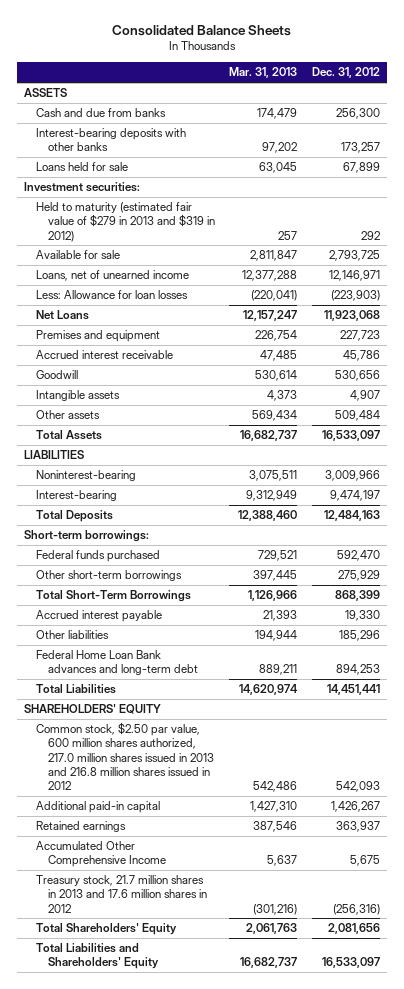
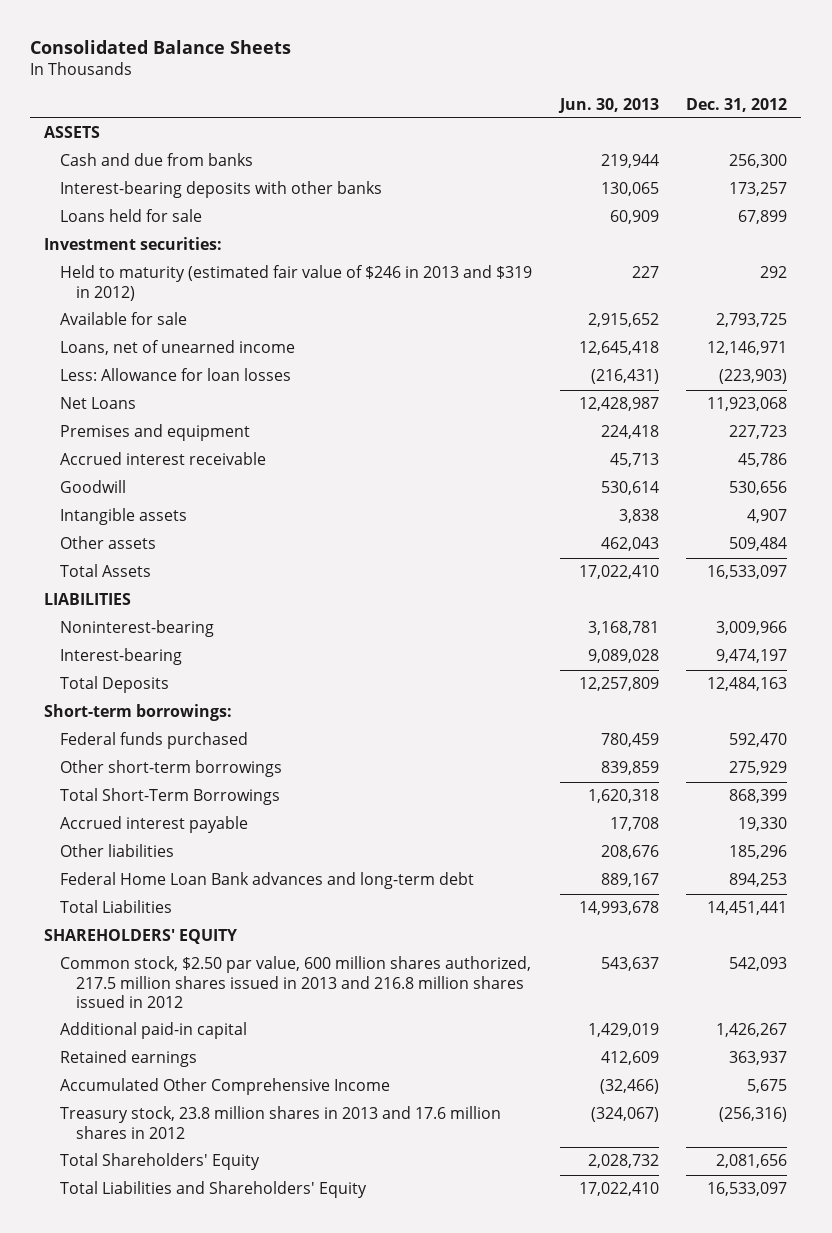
- | Mar. 31, 2013 | Dec. 31, 2012
+ | Jun. 30, 2013 | Dec. 31, 2012
- Held to maturity (estimated fair value of $279 in 2013 and $319 in 2012) | 257 | 292
+ Held to maturity (estimated fair value of $246 in 2013 and $319 in 2012) | 227 | 292
- Common stock, $2.50 par value, 600 million shares authorized, 217.0 million shares issued in 2013 and 216.8 million shares issued in 2012 | 542,486 | 542,093
+ Common stock, $2.50 par value, 600 million shares authorized, 217.5 million shares issued in 2013 and 216.8 million shares issued in 2012 | 543,637 | 542,093
- Treasury stock, 21.7 million shares in 2013 and 17.6 million shares in 2012 | (301,216) | (256,316)
+ Treasury stock, 23.8 million shares in 2013 and 17.6 million shares in 2012 | (324,067) | (256,316)

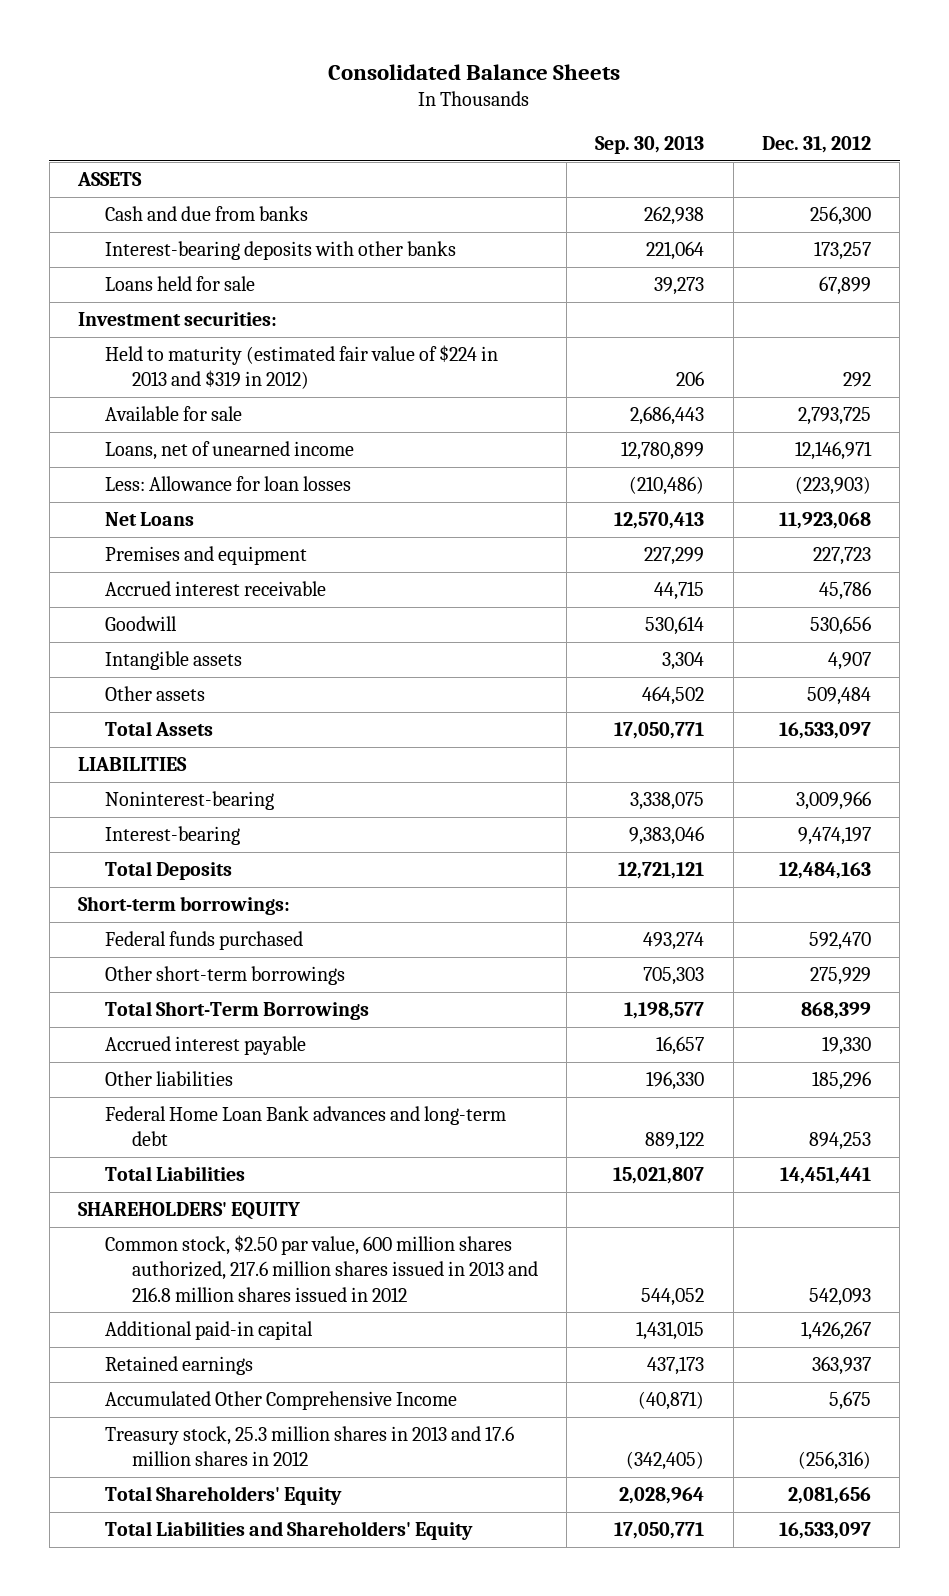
- | Jun. 30, 2013 | Dec. 31, 2012
+ | Sep. 30, 2013 | Dec. 31, 2012
- Held to maturity (estimated fair value of $246 in 2013 and $319 in 2012) | 227 | 292
+ Held to maturity (estimated fair value of $224 in 2013 and $319 in 2012) | 206 | 292
- Common stock, $2.50 par value, 600 million shares authorized, 217.5 million shares issued in 2013 and 216.8 million shares issued in 2012 | 543,637 | 542,093
+ Common stock, $2.50 par value, 600 million shares authorized, 217.6 million shares issued in 2013 and 216.8 million shares issued in 2012 | 544,052 | 542,093
- Treasury stock, 23.8 million shares in 2013 and 17.6 million shares in 2012 | (324,067) | (256,316)
+ Treasury stock, 25.3 million shares in 2013 and 17.6 million shares in 2012 | (342,405) | (256,316)

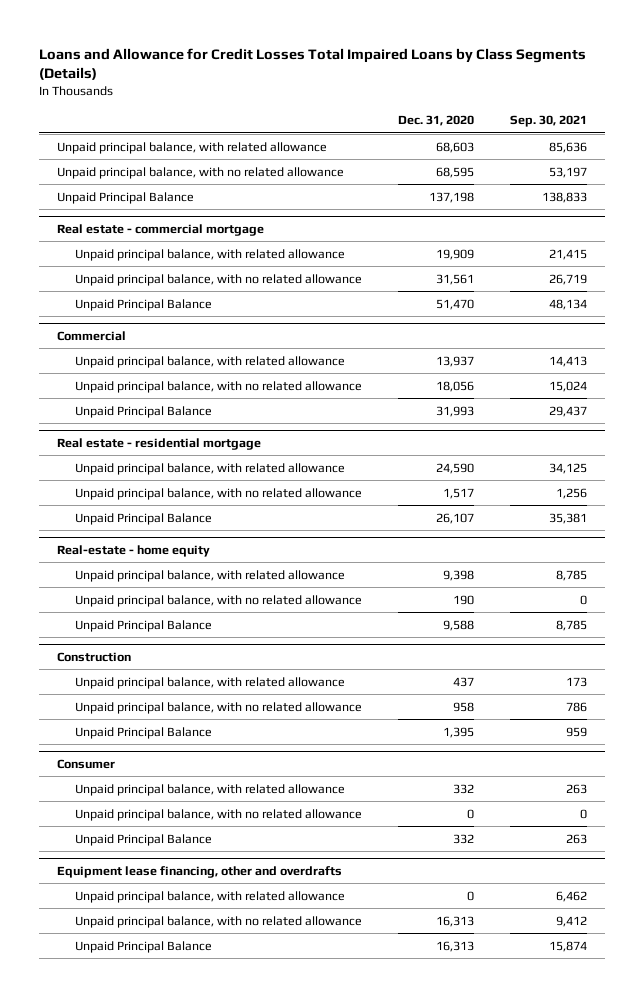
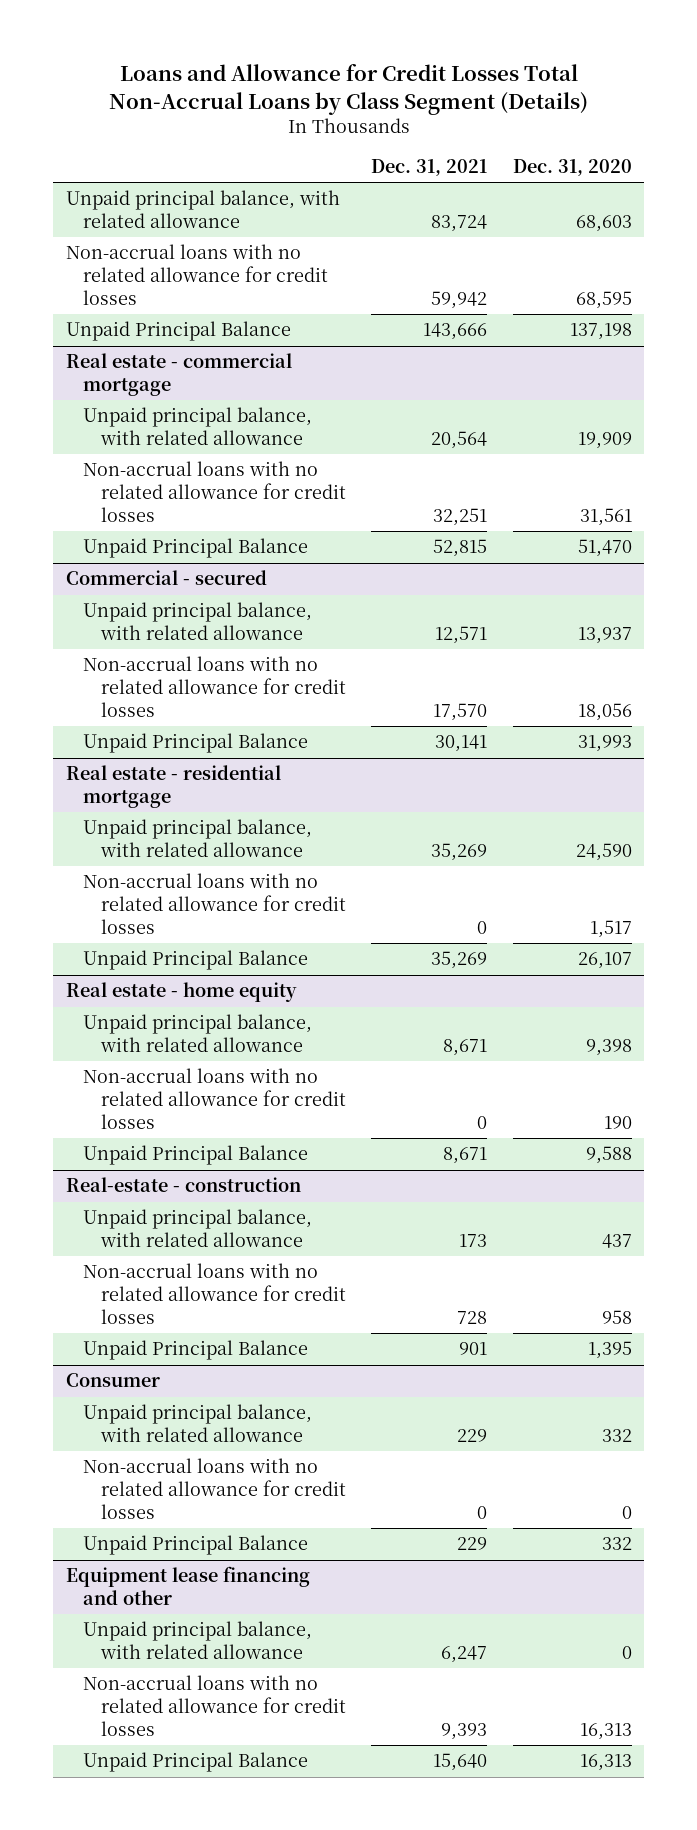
- Loans and Allowance for Credit Losses Total Impaired Loans by Class Segments (Details)
+ Loans and Allowance for Credit Losses Total Non-Accrual Loans by Class Segment (Details)
- | Dec. 31, 2020 | Sep. 30, 2021
+ | Dec. 31, 2021 | Dec. 31, 2020
- Unpaid principal balance, with no related allowance | 68,595 | 53,197
+ Non-accrual loans with no related allowance for credit losses | 59,942 | 68,595
@ Real estate - commercial mortgage
- Unpaid principal balance, with no related allowance | 31,561 | 26,719
+ Non-accrual loans with no related allowance for credit losses | 32,251 | 31,561
- Commercial
+ Commercial - secured
- Unpaid principal balance, with no related allowance | 18,056 | 15,024
+ Non-accrual loans with no related allowance for credit losses | 17,570 | 18,056
@ Real estate - residential mortgage
- Unpaid principal balance, with no related allowance | 1,517 | 1,256
+ Non-accrual loans with no related allowance for credit losses | 0 | 1,517
- Real-estate - home equity
+ Real estate - home equity
- Unpaid principal balance, with no related allowance | 190 | 0
+ Non-accrual loans with no related allowance for credit losses | 0 | 190
- Construction
+ Real-estate - construction
- Unpaid principal balance, with no related allowance | 958 | 786
+ Non-accrual loans with no related allowance for credit losses | 728 | 958
@ Consumer
- Unpaid principal balance, with no related allowance | 0 | 0
+ Non-accrual loans with no related allowance for credit losses | 0 | 0
- Equipment lease financing, other and overdrafts
+ Equipment lease financing and other
- Unpaid principal balance, with no related allowance | 16,313 | 9,412
+ Non-accrual loans with no related allowance for credit losses | 9,393 | 16,313

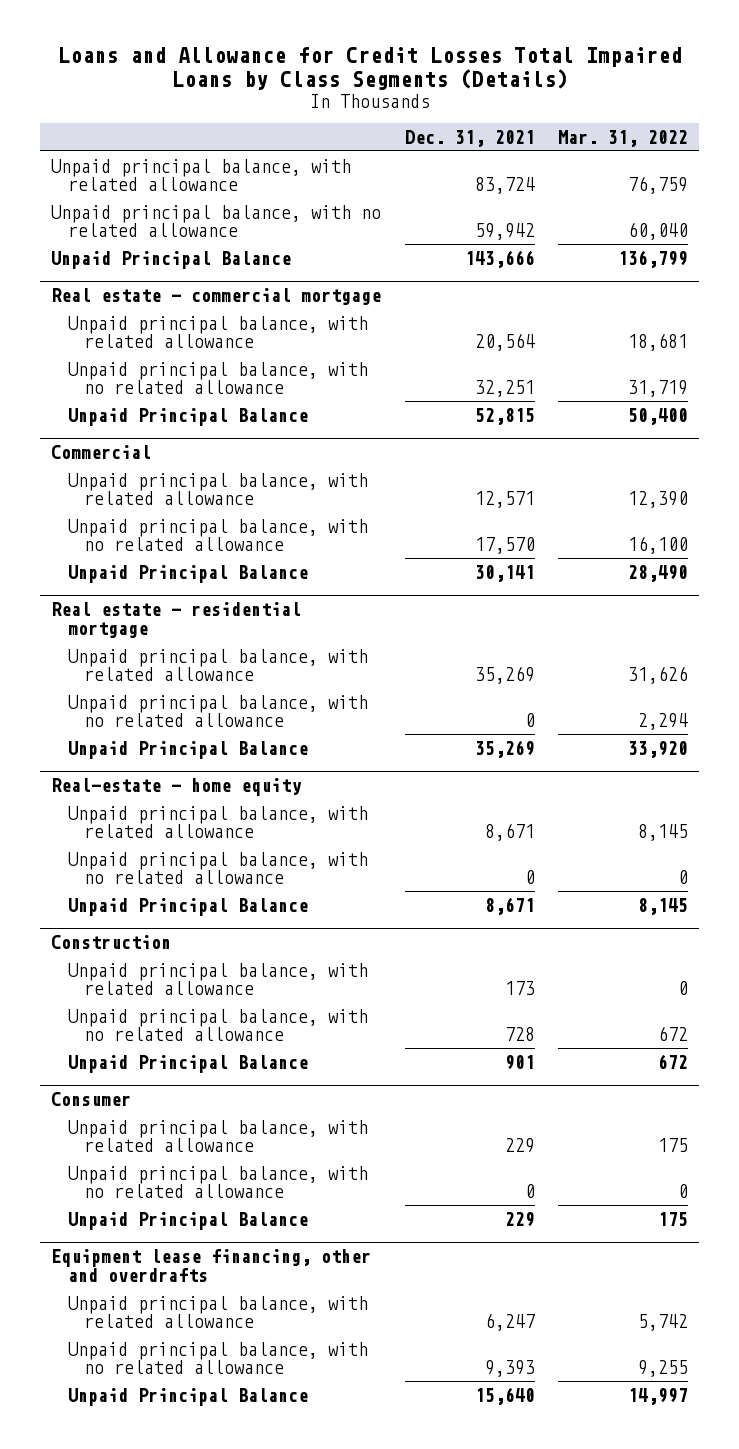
- Loans and Allowance for Credit Losses Total Non-Accrual Loans by Class Segment (Details)
+ Loans and Allowance for Credit Losses Total Impaired Loans by Class Segments (Details)
- | Dec. 31, 2021 | Dec. 31, 2020
+ | Dec. 31, 2021 | Mar. 31, 2022
- Non-accrual loans with no related allowance for credit losses | 59,942 | 68,595
+ Unpaid principal balance, with no related allowance | 59,942 | 60,040
@ Real estate - commercial mortgage
- Non-accrual loans with no related allowance for credit losses | 32,251 | 31,561
+ Unpaid principal balance, with no related allowance | 32,251 | 31,719
- Commercial - secured
+ Commercial
- Non-accrual loans with no related allowance for credit losses | 17,570 | 18,056
+ Unpaid principal balance, with no related allowance | 17,570 | 16,100
@ Real estate - residential mortgage
- Non-accrual loans with no related allowance for credit losses | 0 | 1,517
+ Unpaid principal balance, with no related allowance | 0 | 2,294
- Real estate - home equity
+ Real-estate - home equity
- Non-accrual loans with no related allowance for credit losses | 0 | 190
+ Unpaid principal balance, with no related allowance | 0 | 0
- Real-estate - construction
+ Construction
- Non-accrual loans with no related allowance for credit losses | 728 | 958
+ Unpaid principal balance, with no related allowance | 728 | 672
@ Consumer
- Non-accrual loans with no related allowance for credit losses | 0 | 0
+ Unpaid principal balance, with no related allowance | 0 | 0
- Equipment lease financing and other
+ Equipment lease financing, other and overdrafts
- Non-accrual loans with no related allowance for credit losses | 9,393 | 16,313
+ Unpaid principal balance, with no related allowance | 9,393 | 9,255

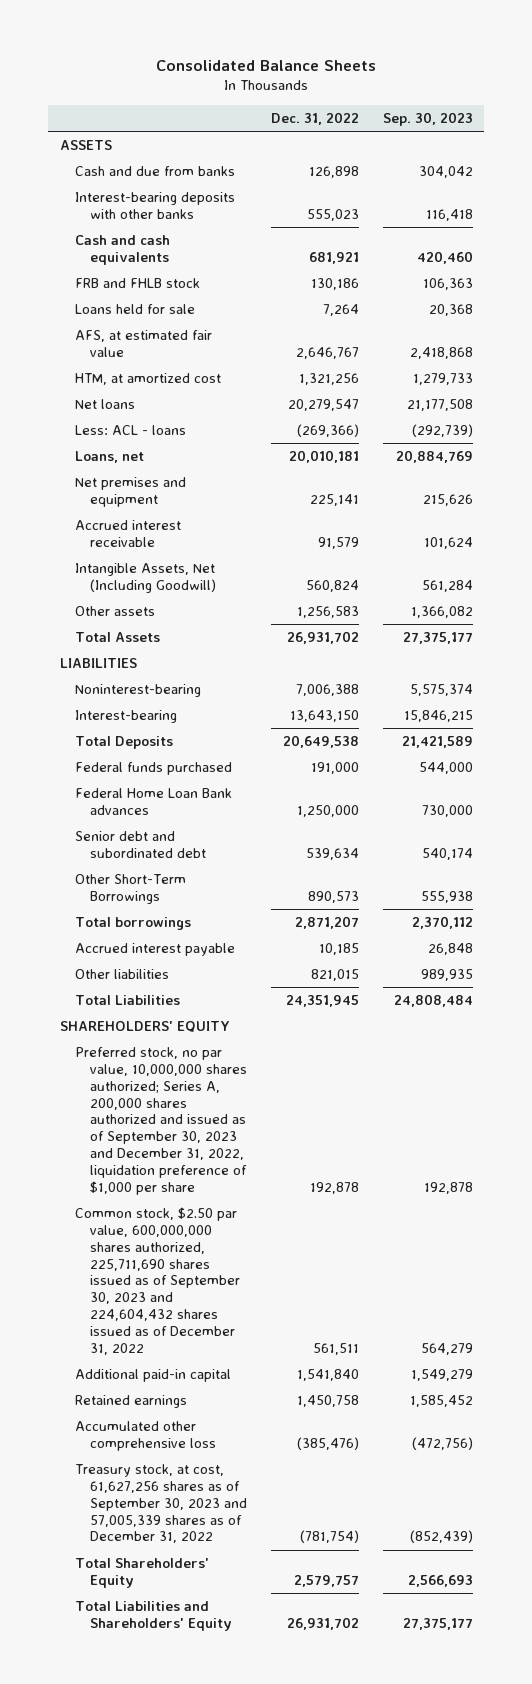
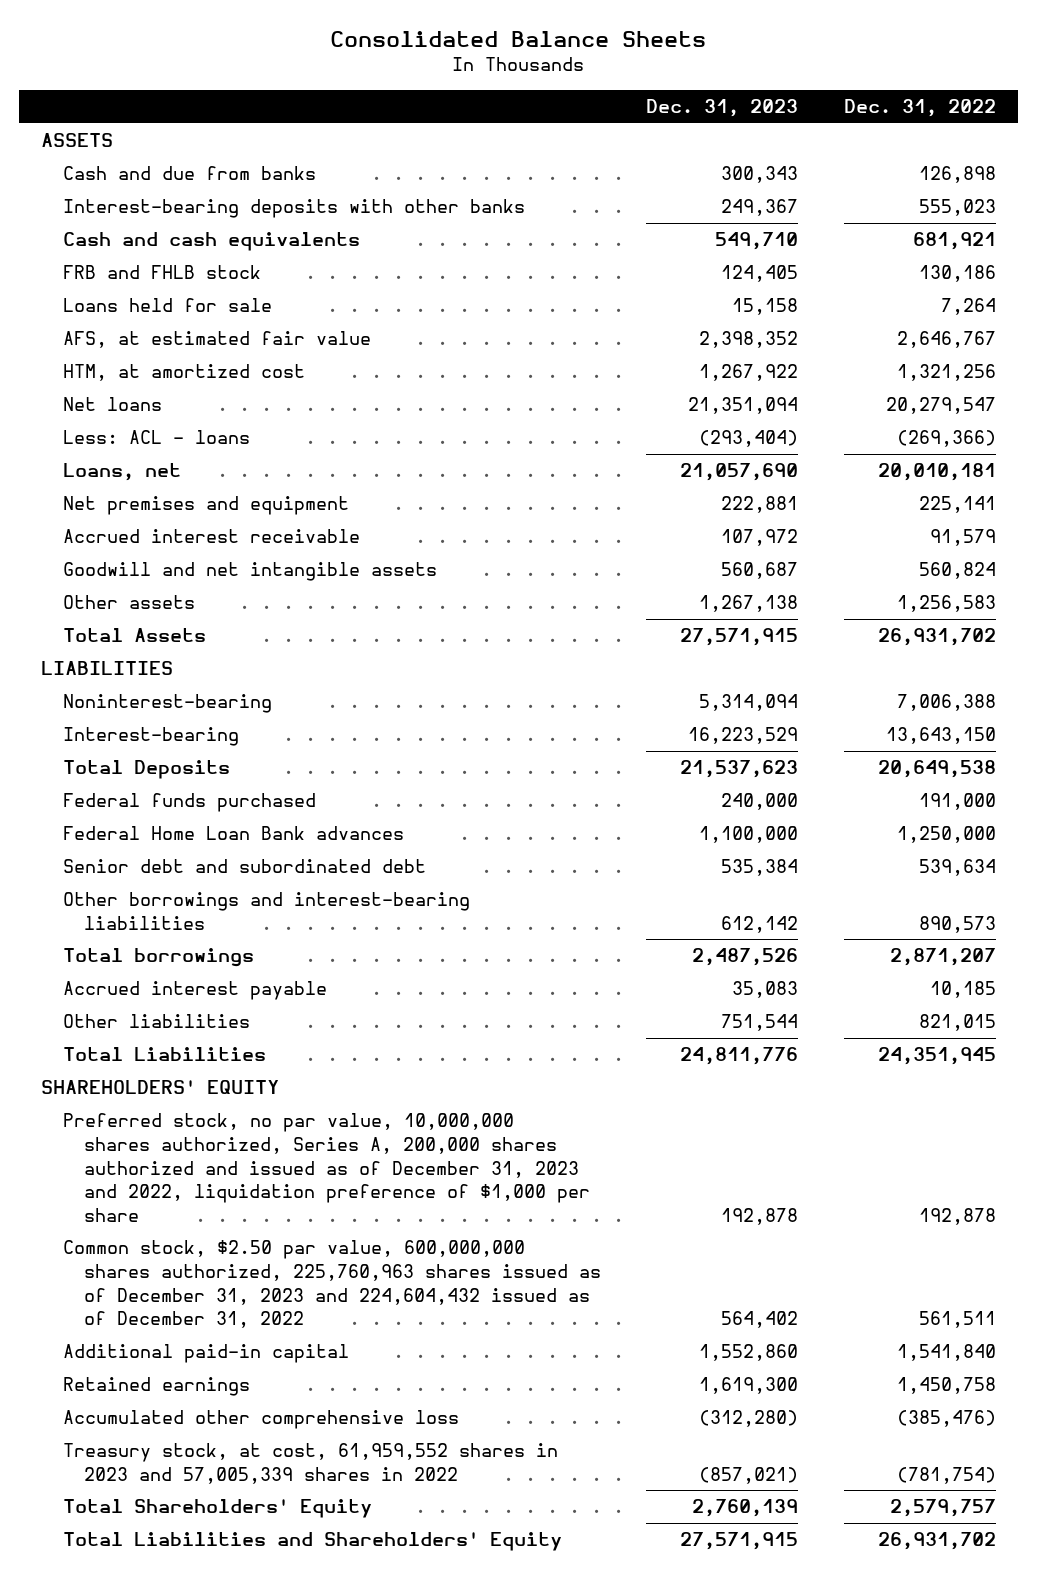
- | Dec. 31, 2022 | Sep. 30, 2023
+ | Dec. 31, 2023 | Dec. 31, 2022
- Intangible Assets, Net (Including Goodwill) | 560,824 | 561,284
+ Goodwill and net intangible assets | 560,687 | 560,824
- Other Short-Term Borrowings | 890,573 | 555,938
+ Other borrowings and interest-bearing liabilities | 612,142 | 890,573
- Preferred stock, no par value, 10,000,000 shares authorized; Series A, 200,000 shares authorized and issued as of September 30, 2023 and December 31, 2022, liquidation preference of $1,000 per share | 192,878 | 192,878
- Common stock, $2.50 par value, 600,000,000 shares authorized, 225,711,690 shares issued as of September 30, 2023 and 224,604,432 shares issued as of December 31, 2022 | 561,511 | 564,279
+ Preferred stock, no par value, 10,000,000 shares authorized, Series A, 200,000 shares authorized and issued as of December 31, 2023 and 2022, liquidation preference of $1,000 per share | 192,878 | 192,878
+ Common stock, $2.50 par value, 600,000,000 shares authorized, 225,760,963 shares issued as of December 31, 2023 and 224,604,432 issued as of December 31, 2022 | 564,402 | 561,511
- Treasury stock, at cost, 61,627,256 shares as of September 30, 2023 and 57,005,339 shares as of December 31, 2022 | (781,754) | (852,439)
+ Treasury stock, at cost, 61,959,552 shares in 2023 and 57,005,339 shares in 2022 | (857,021) | (781,754)

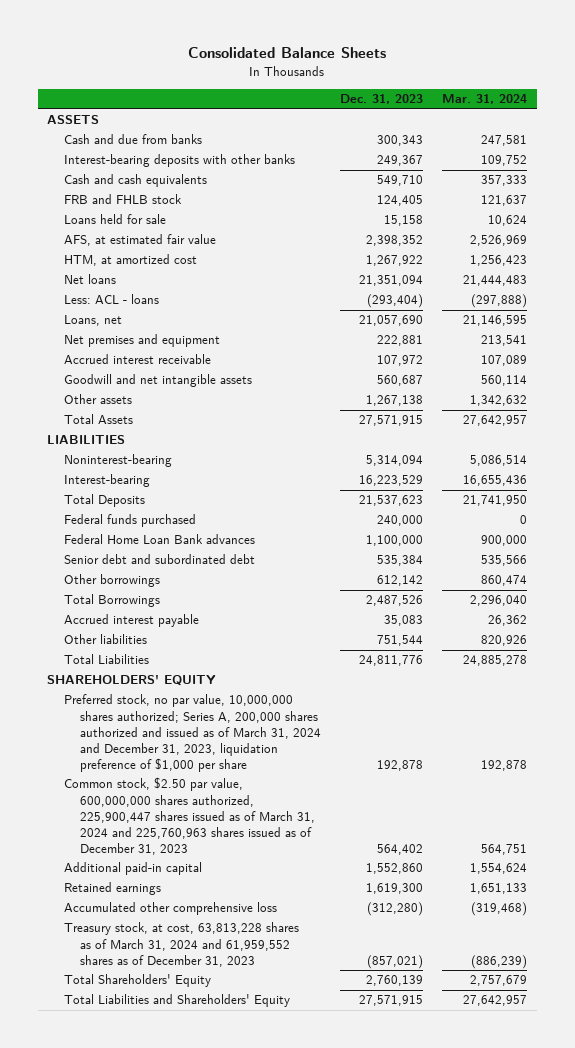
- | Dec. 31, 2023 | Dec. 31, 2022
+ | Dec. 31, 2023 | Mar. 31, 2024
- Other borrowings and interest-bearing liabilities | 612,142 | 890,573
- Total borrowings | 2,487,526 | 2,871,207
+ Other borrowings | 612,142 | 860,474
+ Total Borrowings | 2,487,526 | 2,296,040
- Preferred stock, no par value, 10,000,000 shares authorized, Series A, 200,000 shares authorized and issued as of December 31, 2023 and 2022, liquidation preference of $1,000 per share | 192,878 | 192,878
- Common stock, $2.50 par value, 600,000,000 shares authorized, 225,760,963 shares issued as of December 31, 2023 and 224,604,432 issued as of December 31, 2022 | 564,402 | 561,511
+ Preferred stock, no par value, 10,000,000 shares authorized; Series A, 200,000 shares authorized and issued as of March 31, 2024 and December 31, 2023, liquidation preference of $1,000 per share | 192,878 | 192,878
+ Common stock, $2.50 par value, 600,000,000 shares authorized, 225,900,447 shares issued as of March 31, 2024 and 225,760,963 shares issued as of December 31, 2023 | 564,402 | 564,751
- Treasury stock, at cost, 61,959,552 shares in 2023 and 57,005,339 shares in 2022 | (857,021) | (781,754)
+ Treasury stock, at cost, 63,813,228 shares as of March 31, 2024 and 61,959,552 shares as of December 31, 2023 | (857,021) | (886,239)

